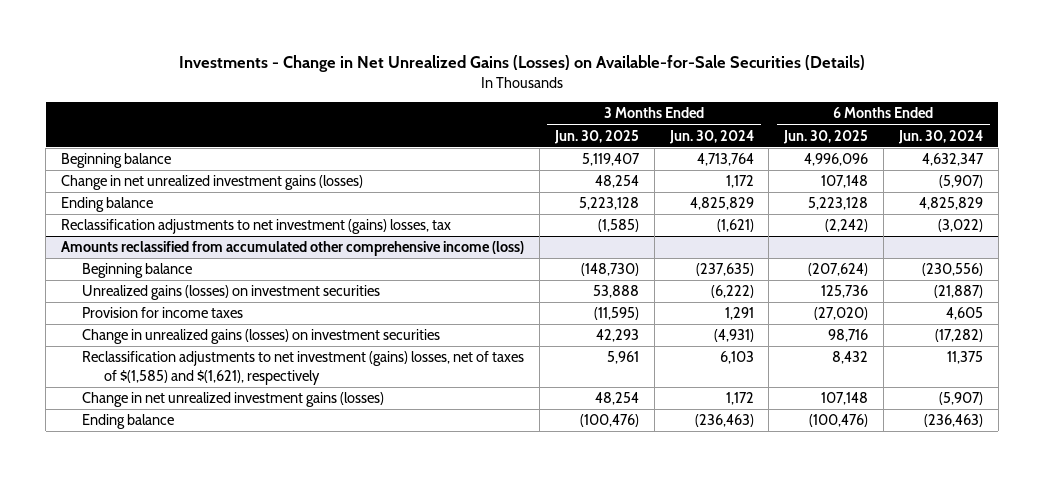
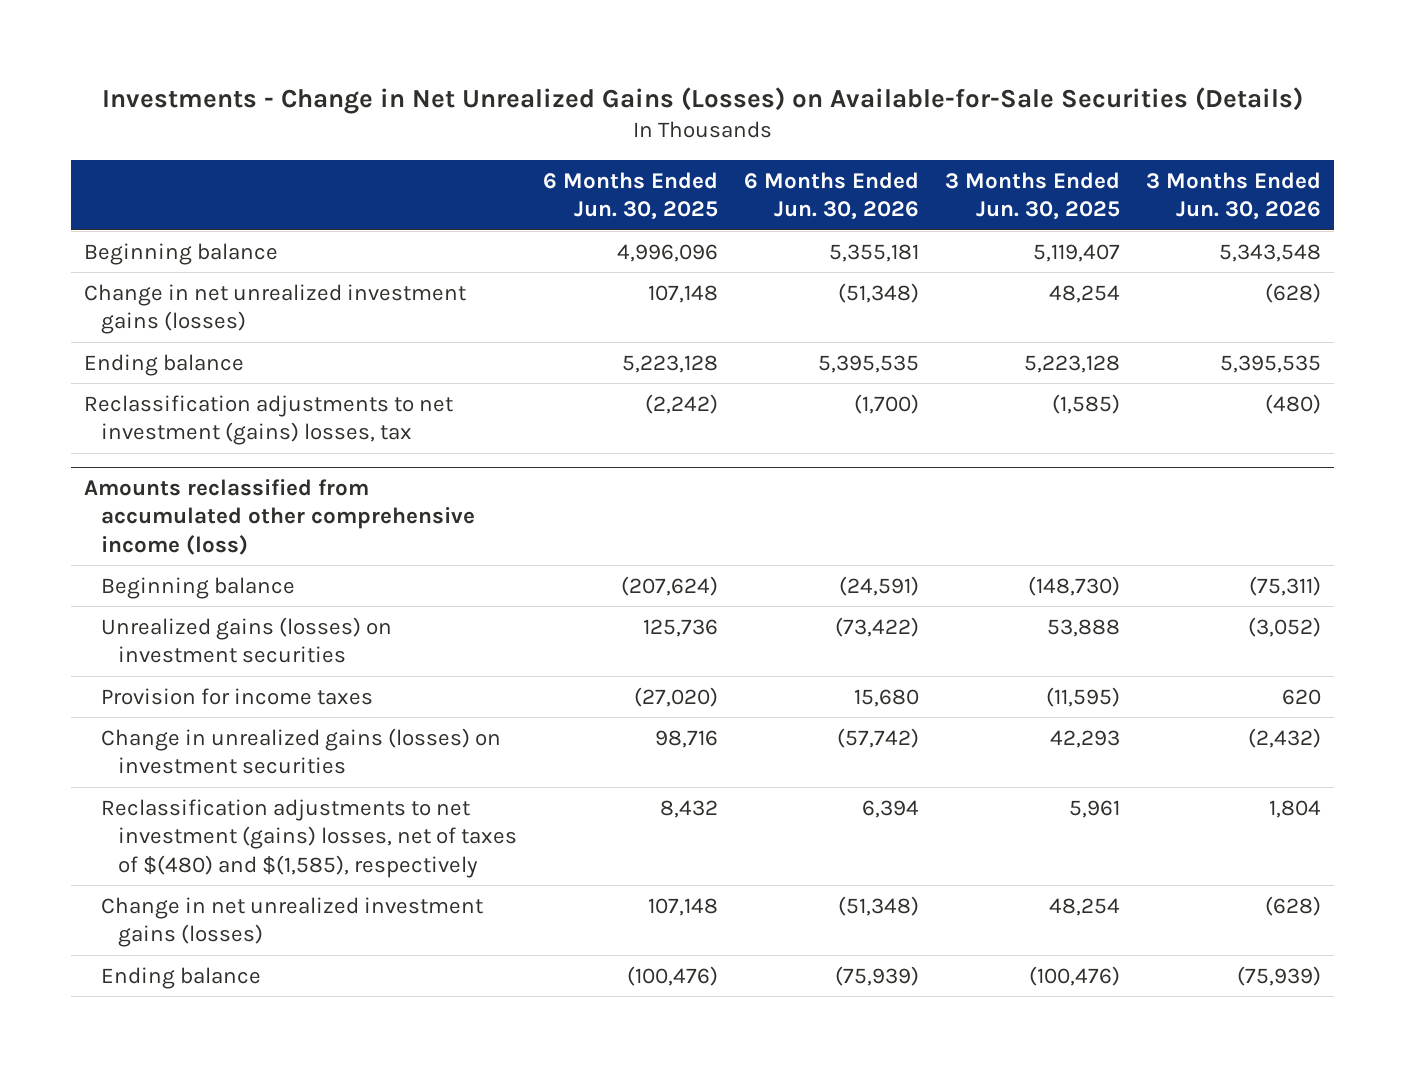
- | 3 Months Ended Jun. 30, 2025 | 3 Months Ended Jun. 30, 2024 | 6 Months Ended Jun. 30, 2025 | 6 Months Ended Jun. 30, 2024
+ | 6 Months Ended Jun. 30, 2025 | 6 Months Ended Jun. 30, 2026 | 3 Months Ended Jun. 30, 2025 | 3 Months Ended Jun. 30, 2026
@ Amounts reclassified from accumulated other comprehensive income (loss)
- Reclassification adjustments to net investment (gains) losses, net of taxes of $(1,585) and $(1,621), respectively | 5,961 | 6,103 | 8,432 | 11,375
+ Reclassification adjustments to net investment (gains) losses, net of taxes of $(480) and $(1,585), respectively | 8,432 | 6,394 | 5,961 | 1,804

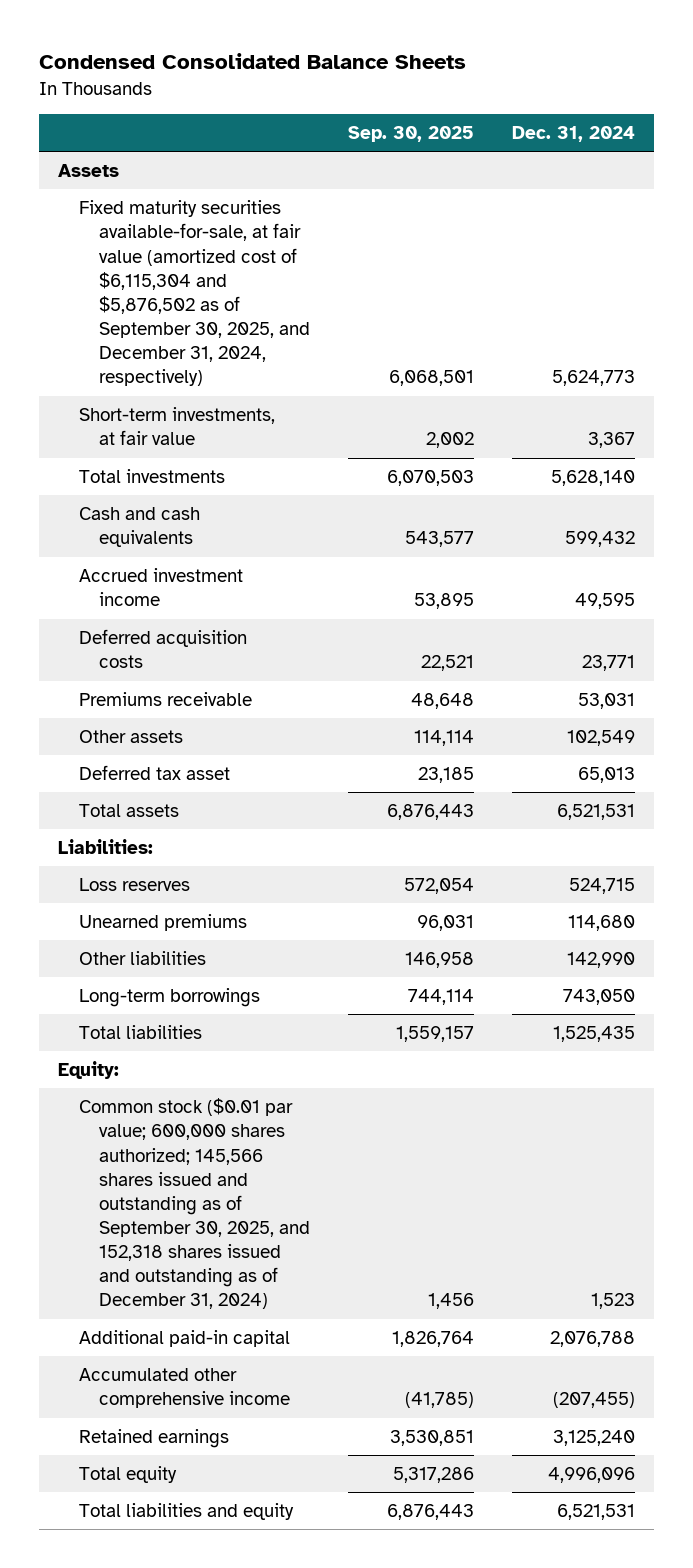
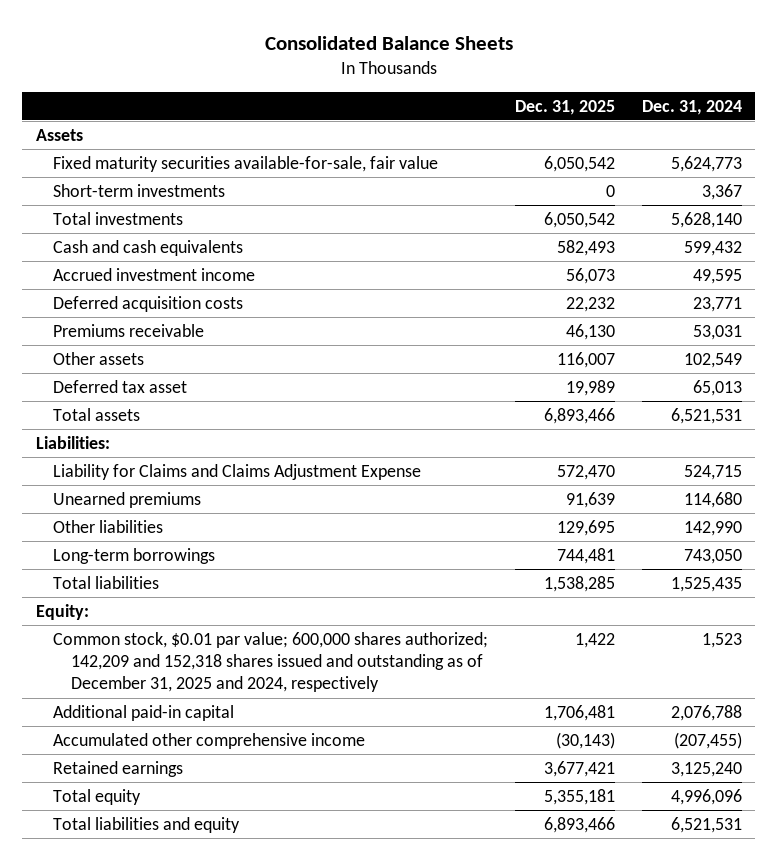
- Condensed Consolidated Balance Sheets
+ Consolidated Balance Sheets
- | Sep. 30, 2025 | Dec. 31, 2024
+ | Dec. 31, 2025 | Dec. 31, 2024
- Fixed maturity securities available-for-sale, at fair value (amortized cost of $6,115,304 and $5,876,502 as of September 30, 2025, and December 31, 2024, respectively) | 6,068,501 | 5,624,773
- Short-term investments, at fair value | 2,002 | 3,367
+ Fixed maturity securities available-for-sale, fair value | 6,050,542 | 5,624,773
+ Short-term investments | 0 | 3,367
- Loss reserves | 572,054 | 524,715
+ Liability for Claims and Claims Adjustment Expense | 572,470 | 524,715
- Common stock ($0.01 par value; 600,000 shares authorized; 145,566 shares issued and outstanding as of September 30, 2025, and 152,318 shares issued and outstanding as of December 31, 2024) | 1,456 | 1,523
+ Common stock, $0.01 par value; 600,000 shares authorized; 142,209 and 152,318 shares issued and outstanding as of December 31, 2025 and 2024, respectively | 1,422 | 1,523

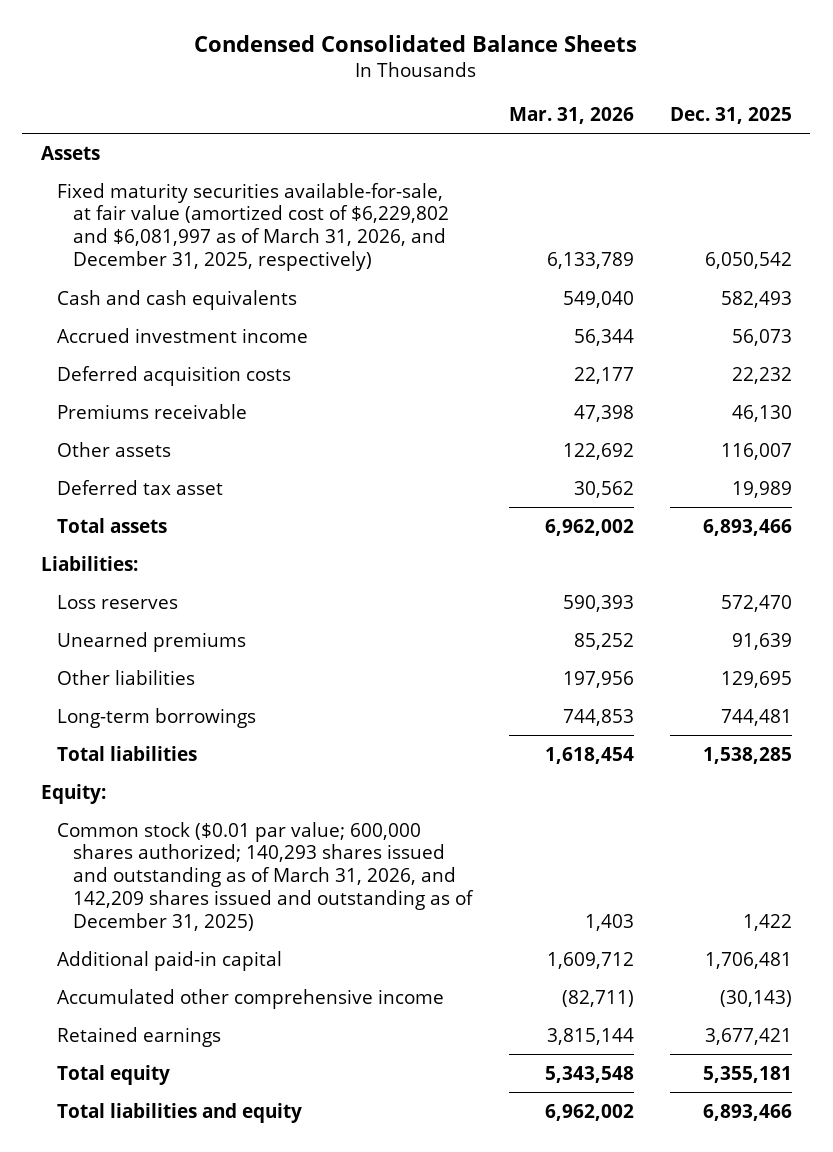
- Consolidated Balance Sheets
+ Condensed Consolidated Balance Sheets
- | Dec. 31, 2025 | Dec. 31, 2024
+ | Mar. 31, 2026 | Dec. 31, 2025
- Fixed maturity securities available-for-sale, fair value | 6,050,542 | 5,624,773
- Short-term investments | 0 | 3,367
- Total investments | 6,050,542 | 5,628,140
+ Fixed maturity securities available-for-sale, at fair value (amortized cost of $6,229,802 and $6,081,997 as of March 31, 2026, and December 31, 2025, respectively) | 6,133,789 | 6,050,542
- Liability for Claims and Claims Adjustment Expense | 572,470 | 524,715
+ Loss reserves | 590,393 | 572,470
- Common stock, $0.01 par value; 600,000 shares authorized; 142,209 and 152,318 shares issued and outstanding as of December 31, 2025 and 2024, respectively | 1,422 | 1,523
+ Common stock ($0.01 par value; 600,000 shares authorized; 140,293 shares issued and outstanding as of March 31, 2026, and 142,209 shares issued and outstanding as of December 31, 2025) | 1,403 | 1,422

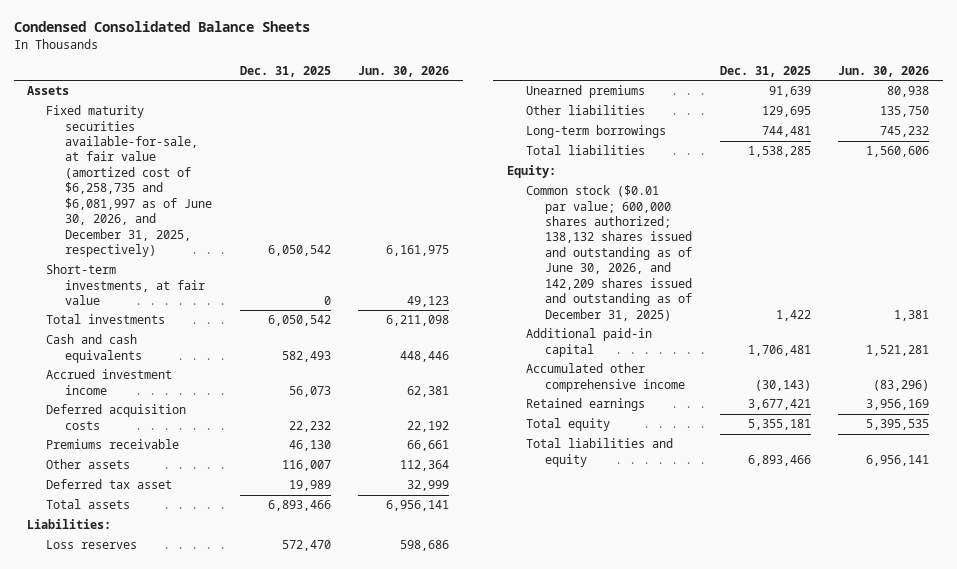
- | Mar. 31, 2026 | Dec. 31, 2025
+ | Dec. 31, 2025 | Jun. 30, 2026
- Fixed maturity securities available-for-sale, at fair value (amortized cost of $6,229,802 and $6,081,997 as of March 31, 2026, and December 31, 2025, respectively) | 6,133,789 | 6,050,542
+ Fixed maturity securities available-for-sale, at fair value (amortized cost of $6,258,735 and $6,081,997 as of June 30, 2026, and December 31, 2025, respectively) | 6,050,542 | 6,161,975
+ Short-term investments, at fair value | 0 | 49,123
+ Total investments | 6,050,542 | 6,211,098
- Common stock ($0.01 par value; 600,000 shares authorized; 140,293 shares issued and outstanding as of March 31, 2026, and 142,209 shares issued and outstanding as of December 31, 2025) | 1,403 | 1,422
+ Common stock ($0.01 par value; 600,000 shares authorized; 138,132 shares issued and outstanding as of June 30, 2026, and 142,209 shares issued and outstanding as of December 31, 2025) | 1,422 | 1,381

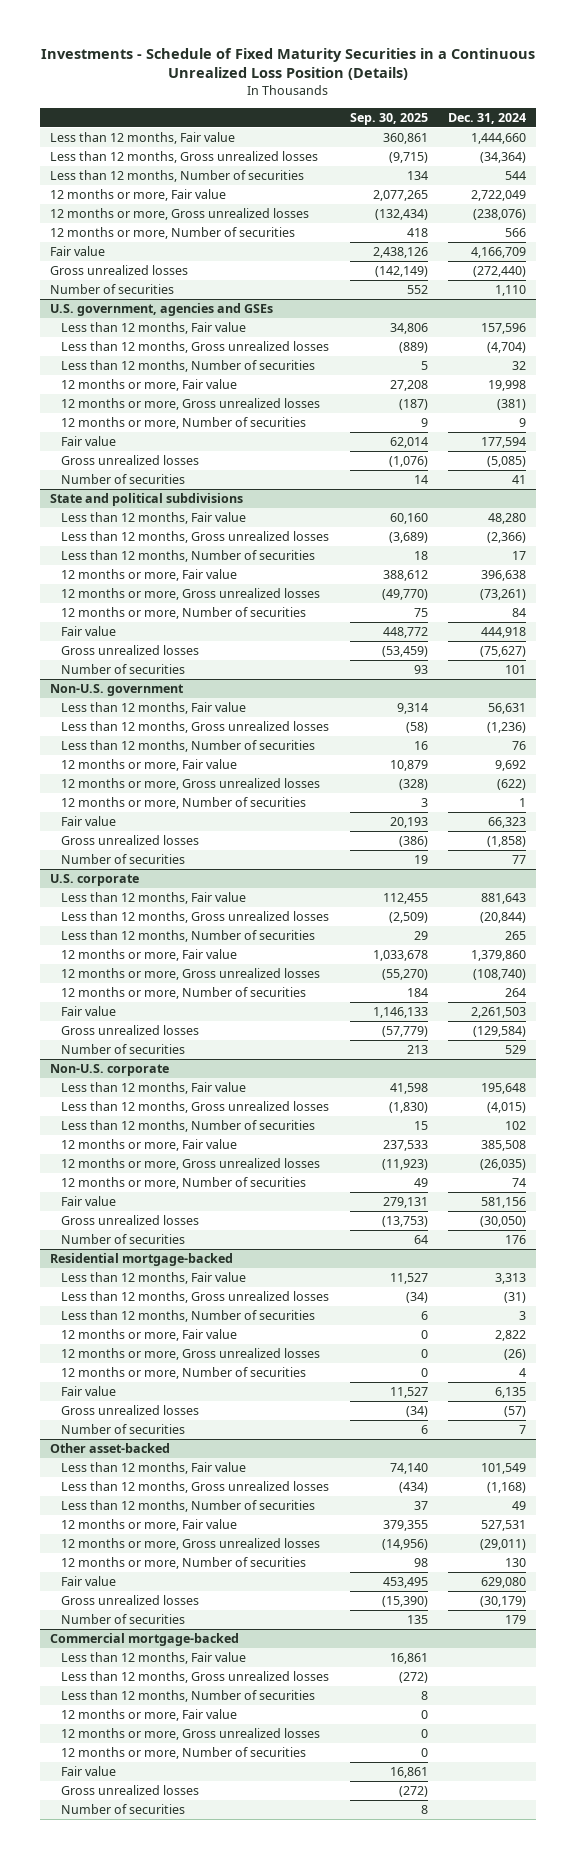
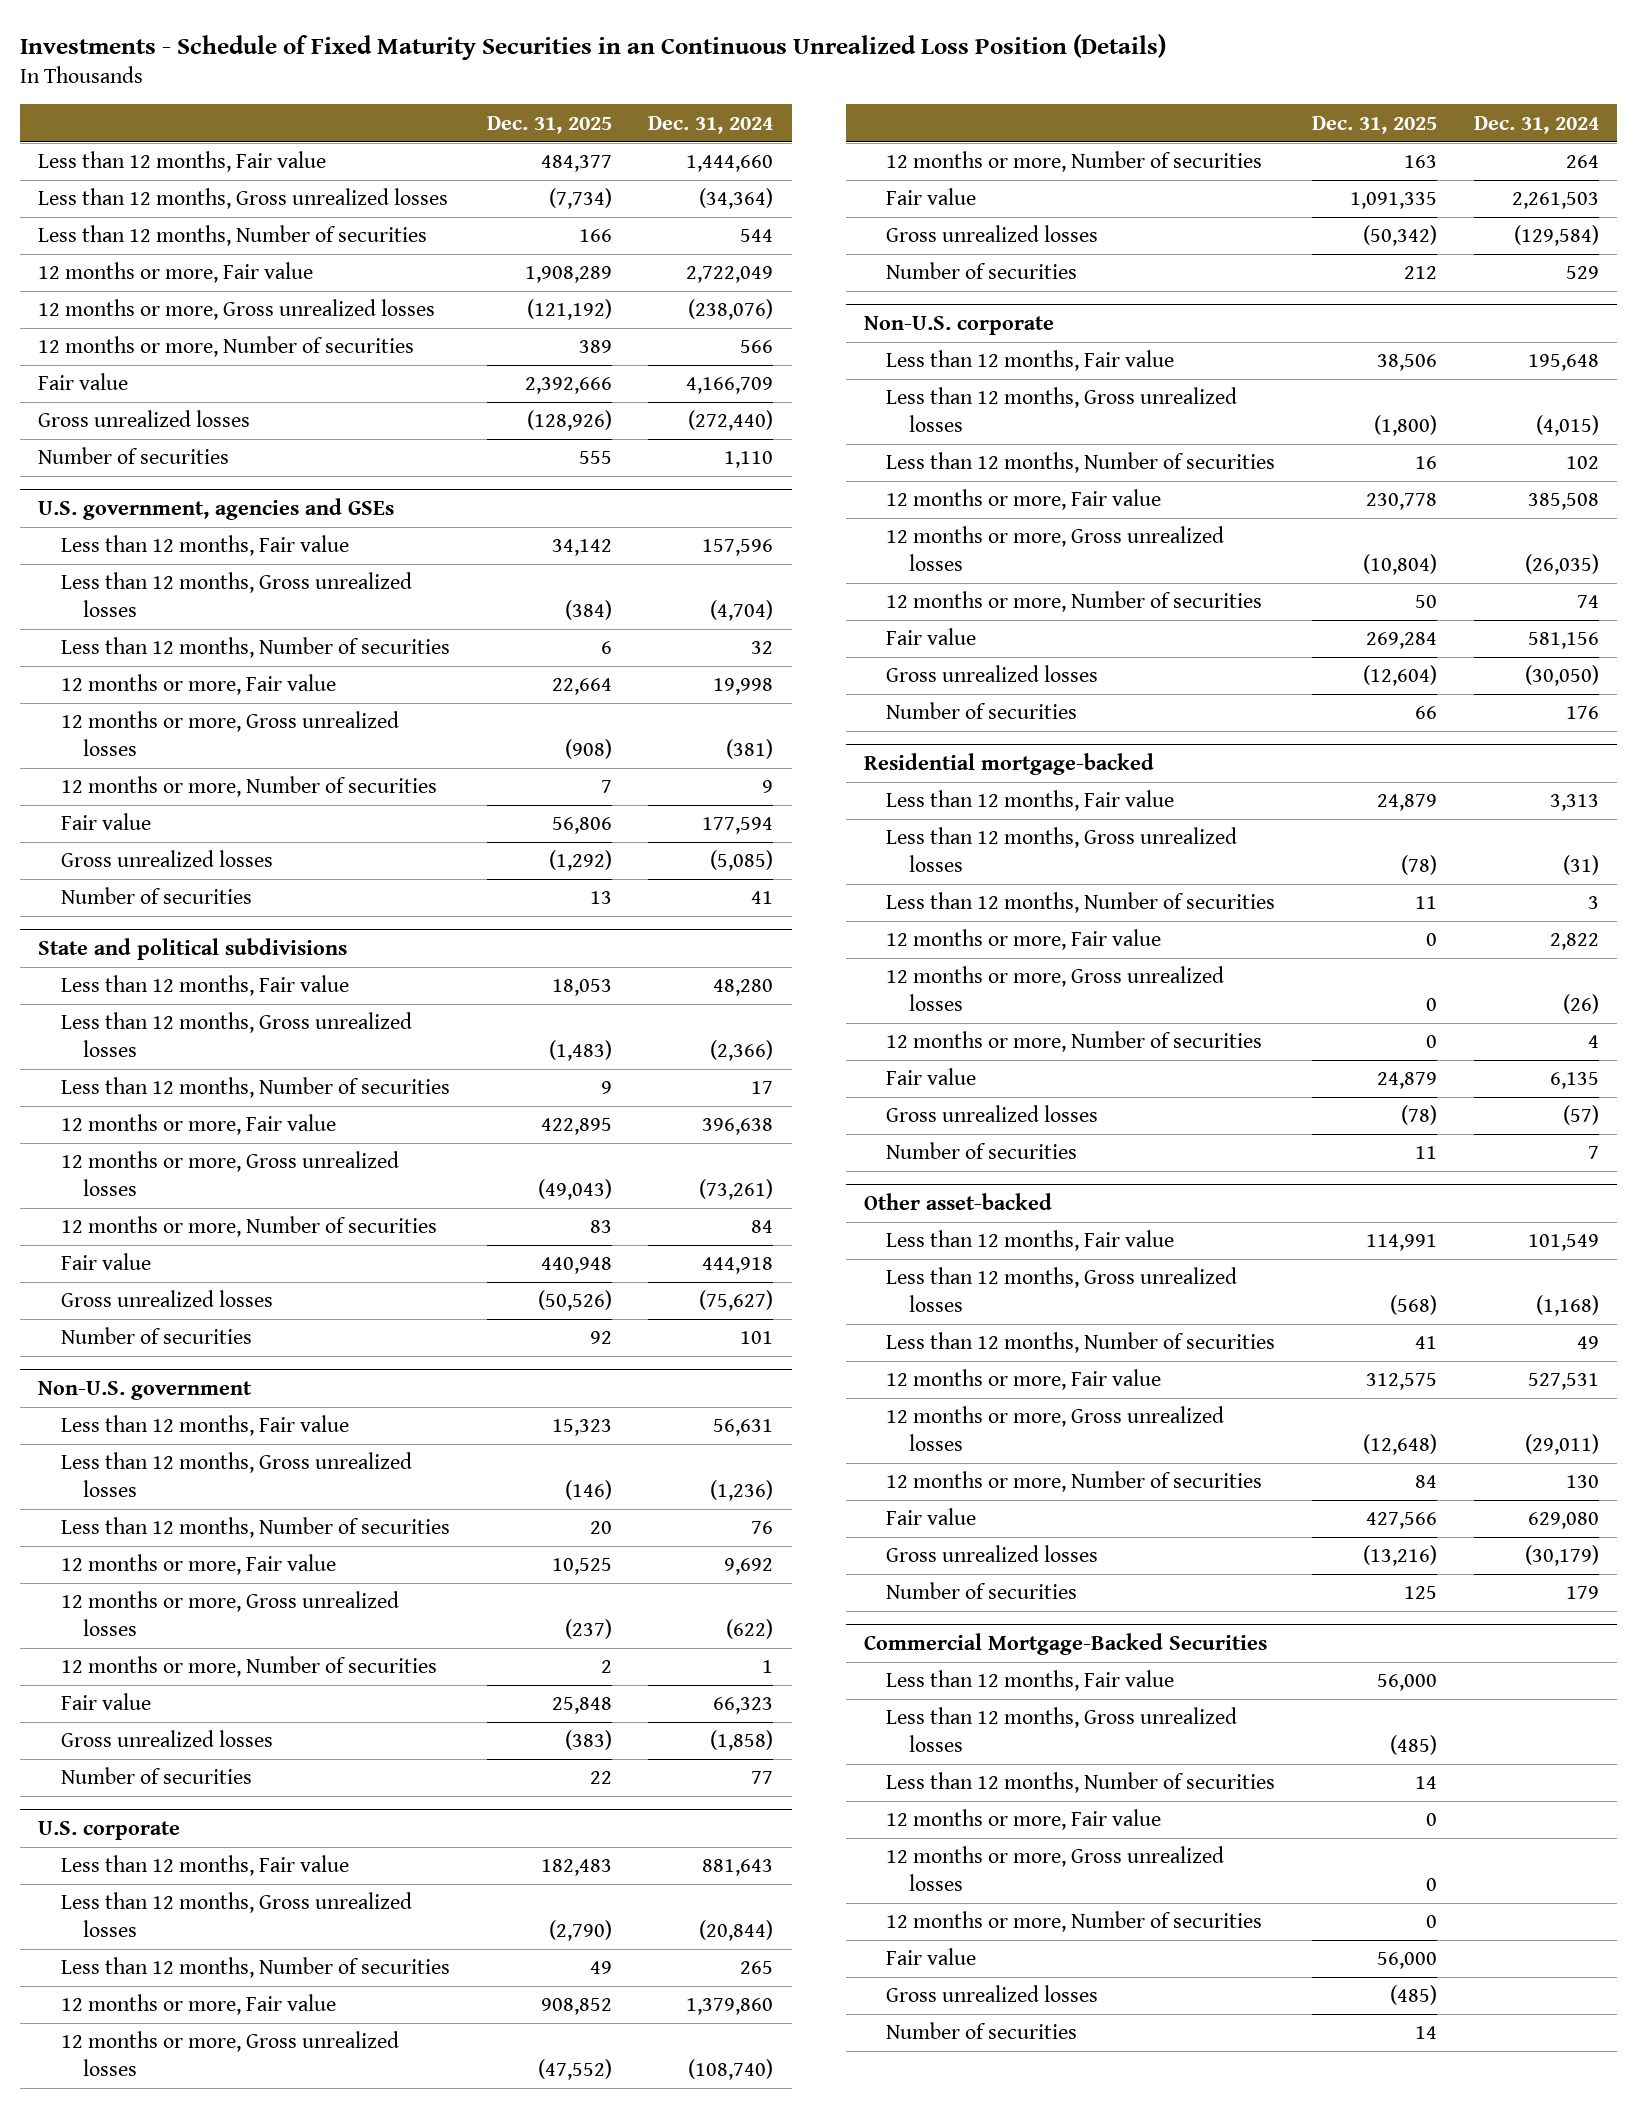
- Investments - Schedule of Fixed Maturity Securities in a Continuous Unrealized Loss Position (Details)
+ Investments - Schedule of Fixed Maturity Securities in an Continuous Unrealized Loss Position (Details)
- | Sep. 30, 2025 | Dec. 31, 2024
+ | Dec. 31, 2025 | Dec. 31, 2024
- Commercial mortgage-backed
+ Commercial Mortgage-Backed Securities

